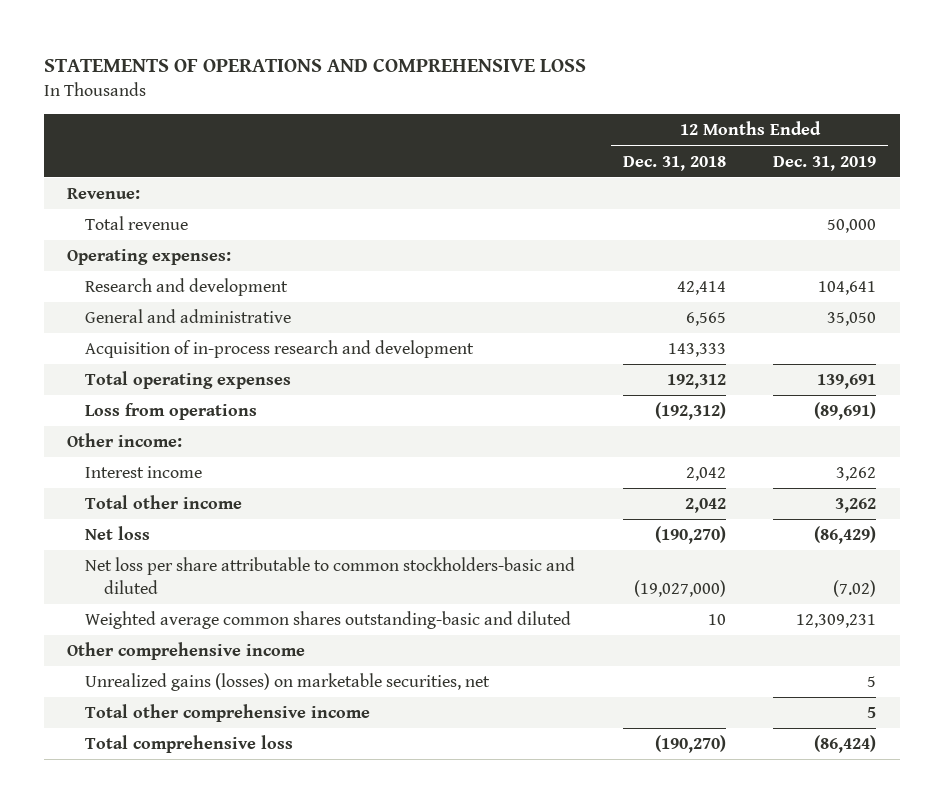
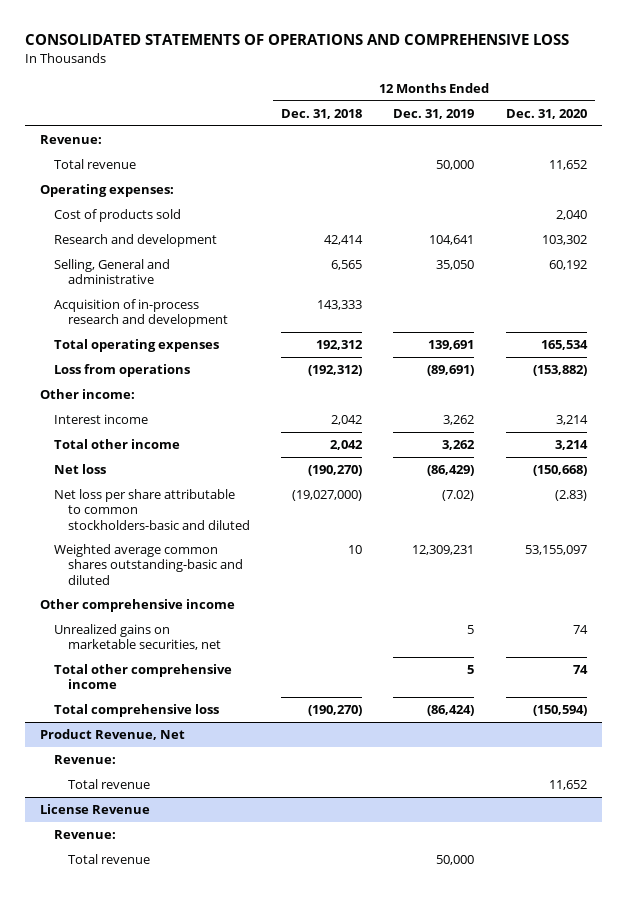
- STATEMENTS OF OPERATIONS AND COMPREHENSIVE LOSS
+ CONSOLIDATED STATEMENTS OF OPERATIONS AND COMPREHENSIVE LOSS
- | 12 Months Ended Dec. 31, 2018 | 12 Months Ended Dec. 31, 2019
+ | 12 Months Ended Dec. 31, 2018 | 12 Months Ended Dec. 31, 2019 | 12 Months Ended Dec. 31, 2020
+ Cost of products sold | | | 2,040
- General and administrative | 6,565 | 35,050
+ Selling, General and administrative | 6,565 | 35,050 | 60,192
- Unrealized gains (losses) on marketable securities, net | | 5
+ Unrealized gains on marketable securities, net | | 5 | 74
+ Product Revenue, Net
+ Revenue:
+ Total revenue | | | 11,652
+ License Revenue
+ Revenue:
+ Total revenue | | 50,000 |

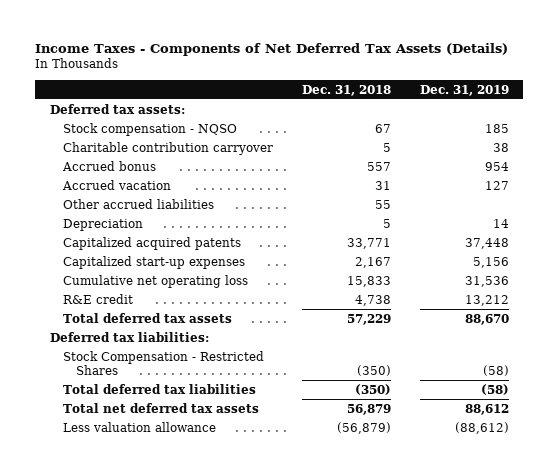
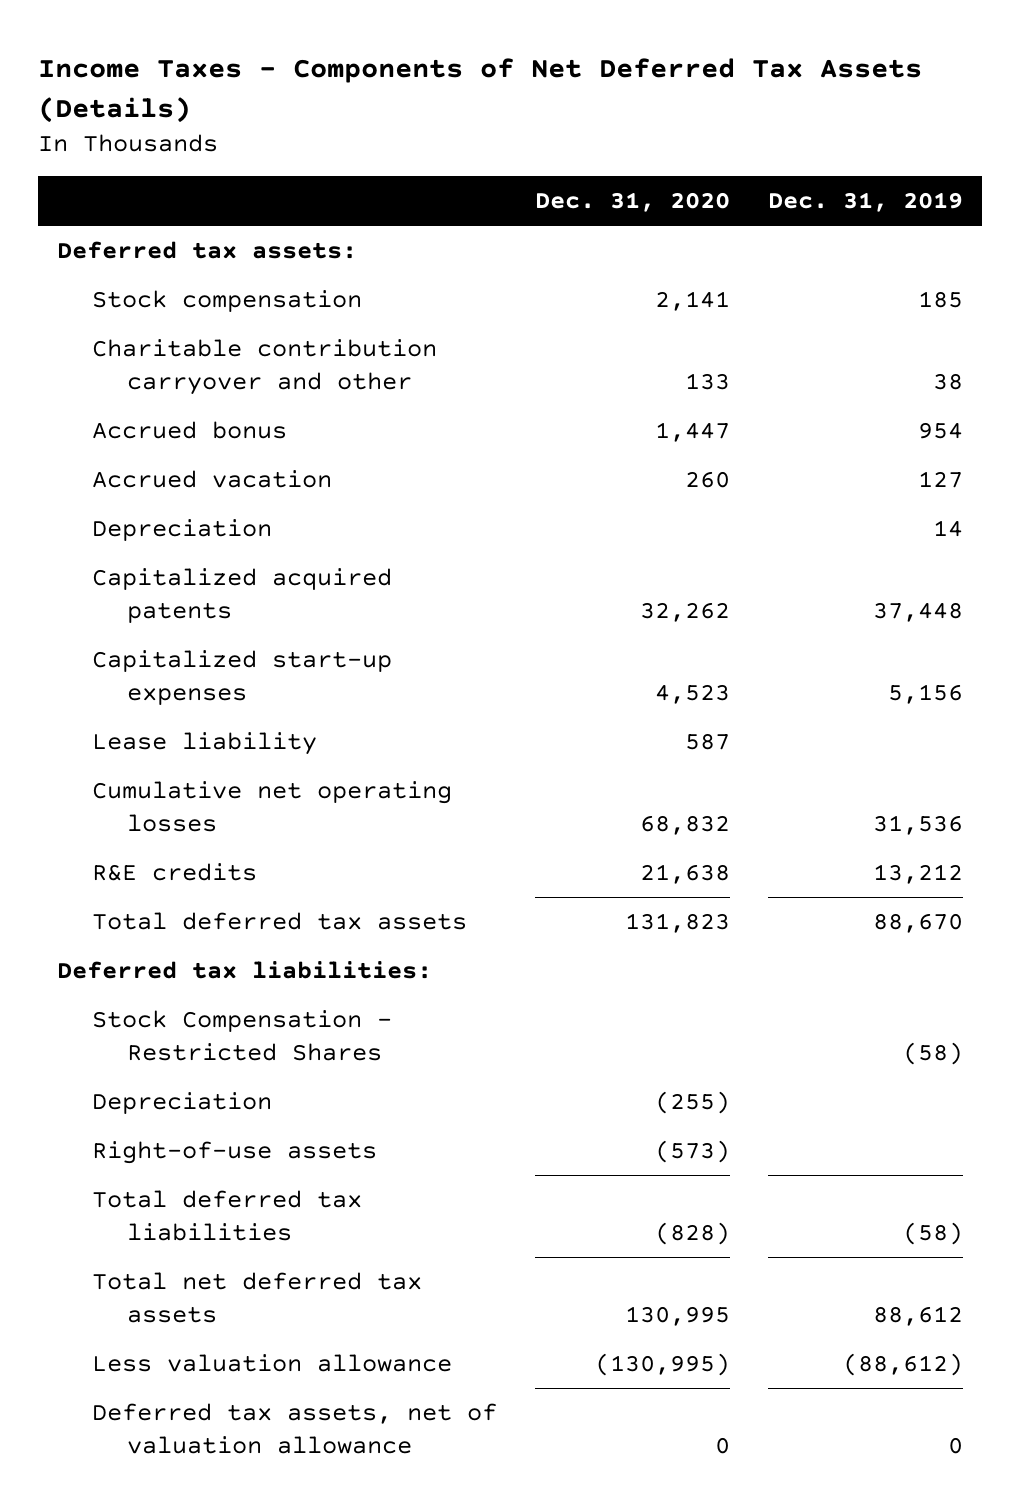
- | Dec. 31, 2018 | Dec. 31, 2019
+ | Dec. 31, 2020 | Dec. 31, 2019
- Stock compensation - NQSO | 67 | 185
- Charitable contribution carryover | 5 | 38
+ Stock compensation | 2,141 | 185
+ Charitable contribution carryover and other | 133 | 38
- Other accrued liabilities | 55 |
- Cumulative net operating loss | 15,833 | 31,536
- R&E credit | 4,738 | 13,212
+ Lease liability | 587 |
+ Cumulative net operating losses | 68,832 | 31,536
+ R&E credits | 21,638 | 13,212
+ Depreciation | (255) |
+ Right-of-use assets | (573) |
+ Deferred tax assets, net of valuation allowance | 0 | 0

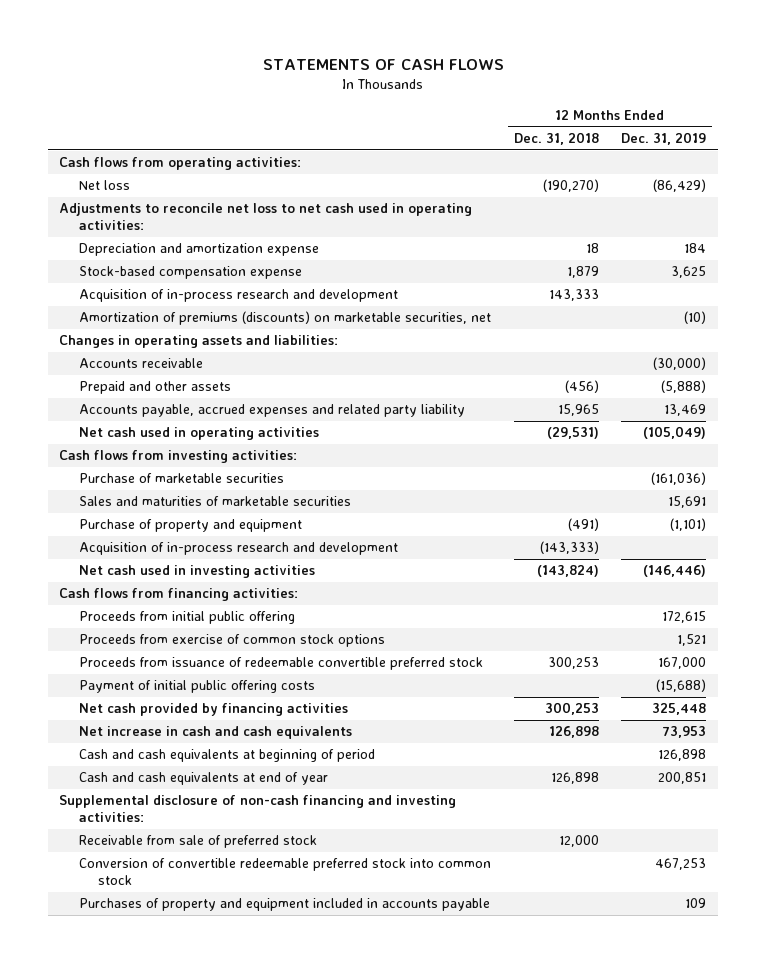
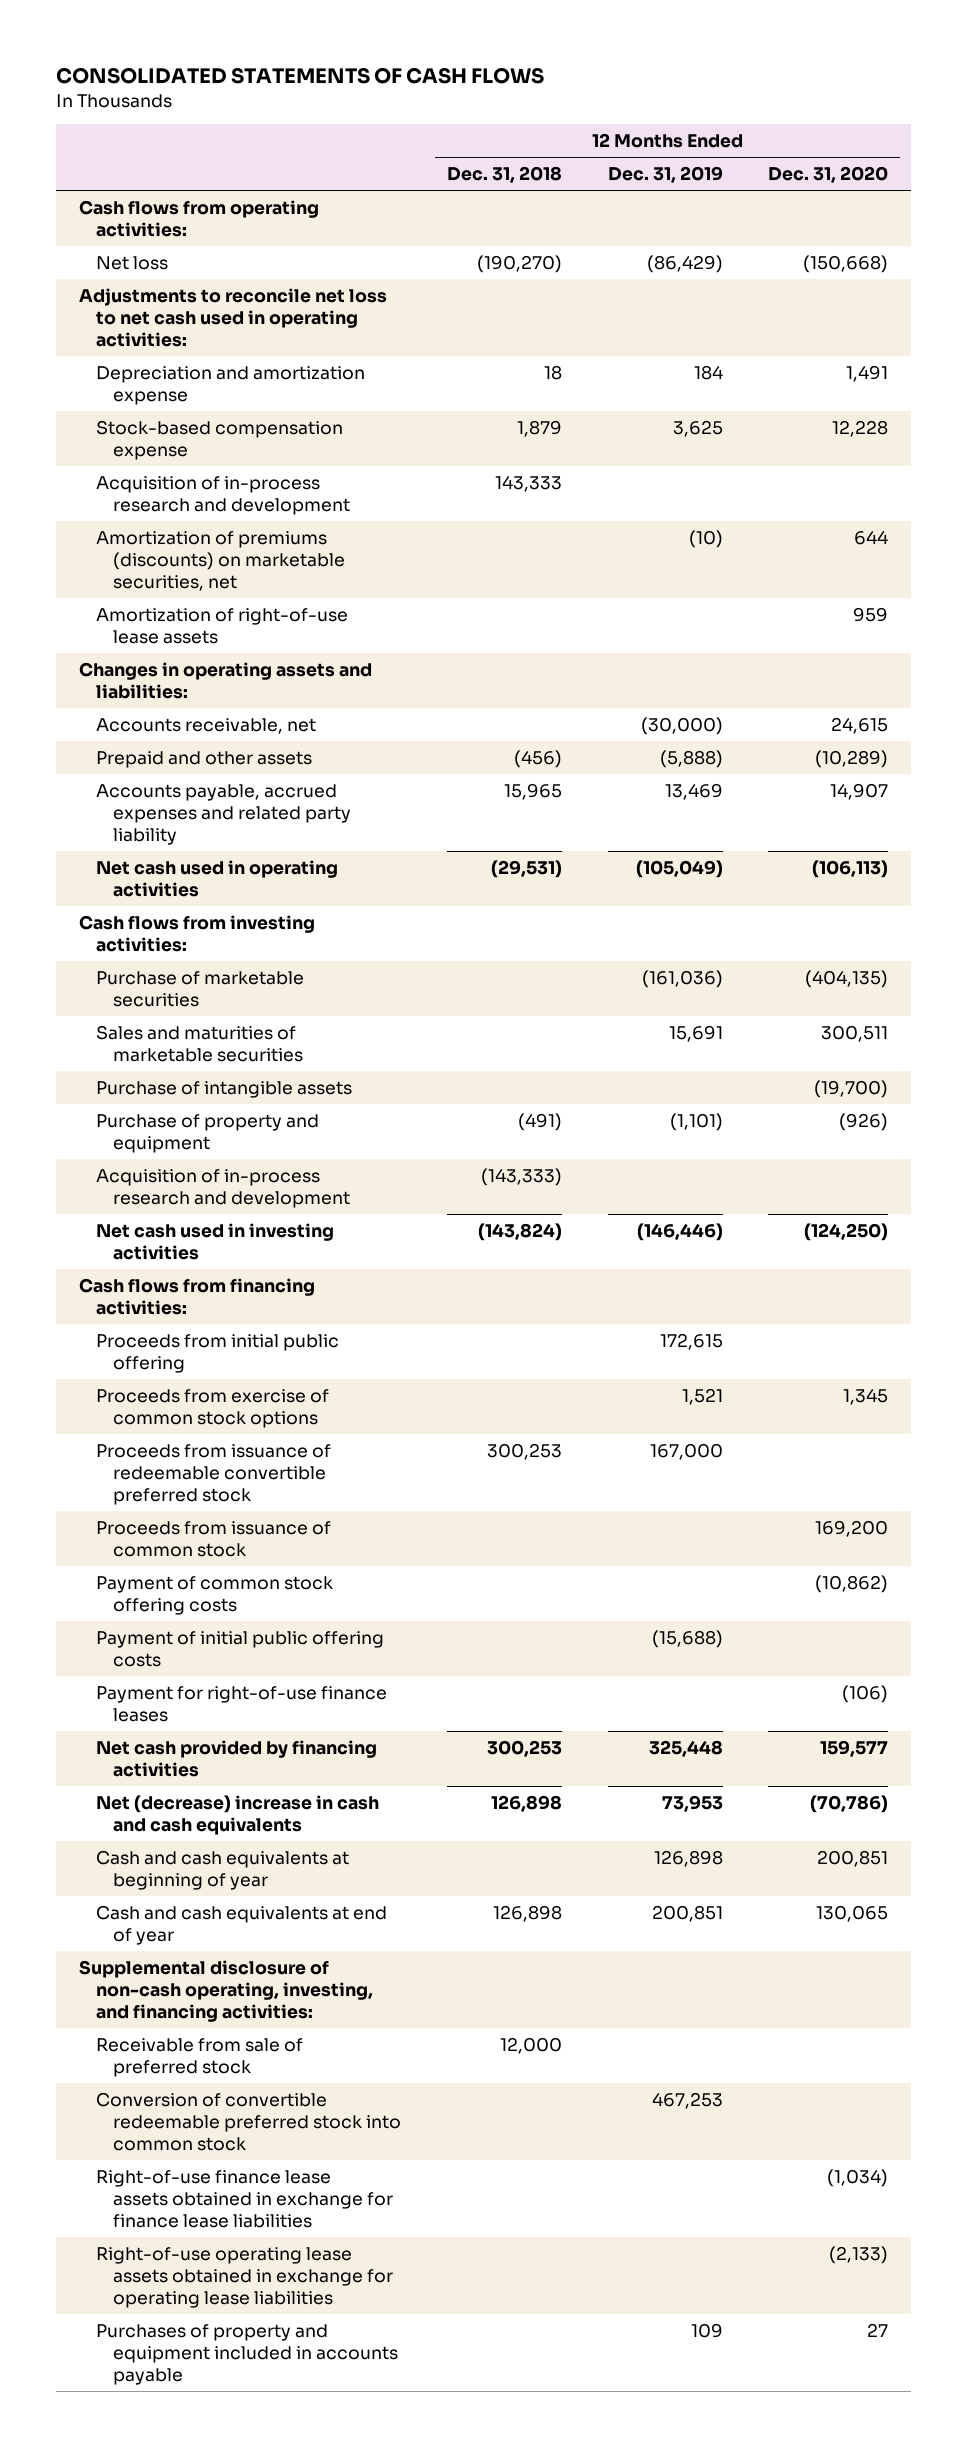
- STATEMENTS OF CASH FLOWS
+ CONSOLIDATED STATEMENTS OF CASH FLOWS
- | 12 Months Ended Dec. 31, 2018 | 12 Months Ended Dec. 31, 2019
+ | 12 Months Ended Dec. 31, 2018 | 12 Months Ended Dec. 31, 2019 | 12 Months Ended Dec. 31, 2020
+ Amortization of right-of-use lease assets | | | 959
- Accounts receivable | | (30,000)
+ Accounts receivable, net | | (30,000) | 24,615
+ Purchase of intangible assets | | | (19,700)
+ Proceeds from issuance of common stock | | | 169,200
+ Payment of common stock offering costs | | | (10,862)
+ Payment for right-of-use finance leases | | | (106)
- Net increase in cash and cash equivalents | 126,898 | 73,953
- Cash and cash equivalents at beginning of period | | 126,898
+ Net (decrease) increase in cash and cash equivalents | 126,898 | 73,953 | (70,786)
+ Cash and cash equivalents at beginning of year | | 126,898 | 200,851
- Supplemental disclosure of non-cash financing and investing activities:
+ Supplemental disclosure of non-cash operating, investing, and financing activities:
+ Right-of-use finance lease assets obtained in exchange for finance lease liabilities | | | (1,034)
+ Right-of-use operating lease assets obtained in exchange for operating lease liabilities | | | (2,133)

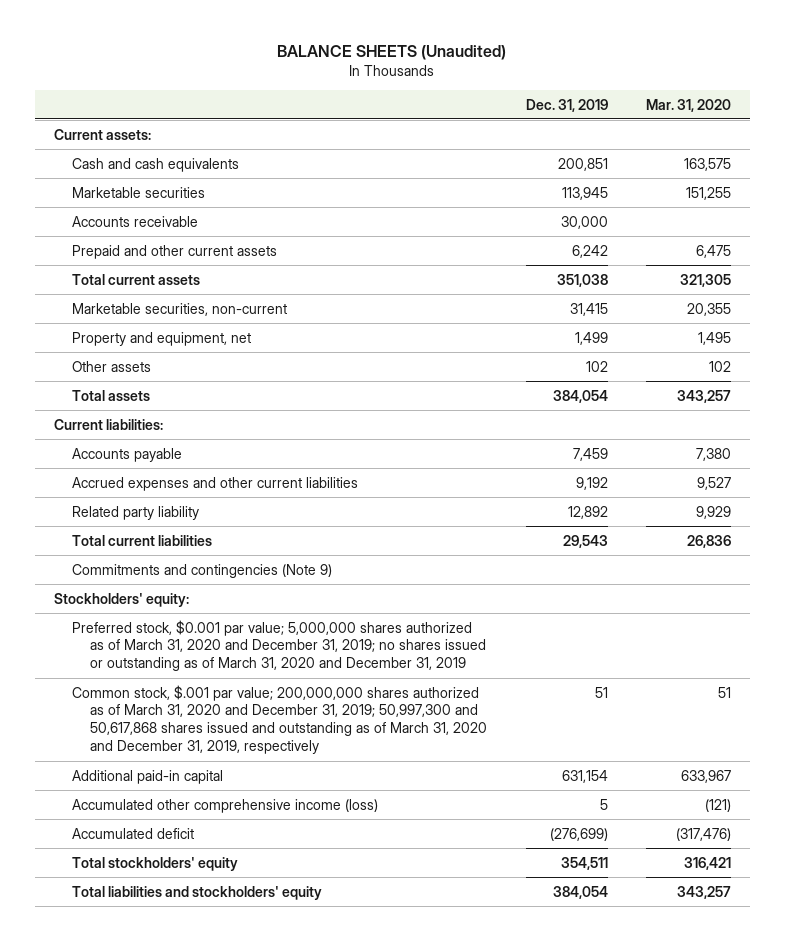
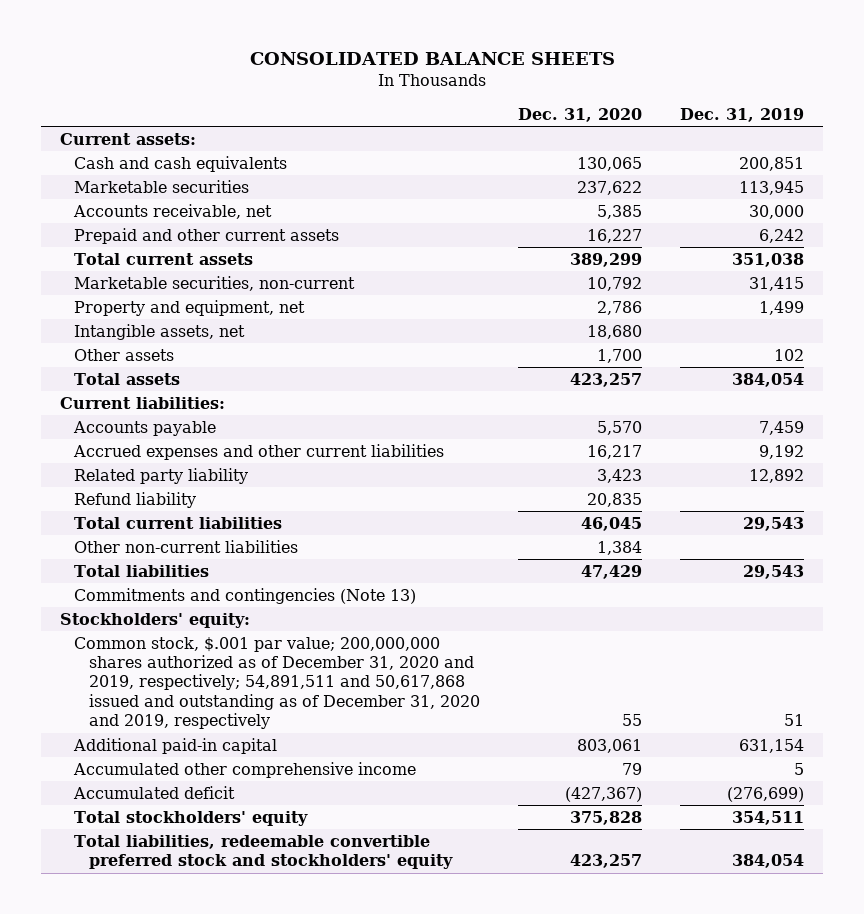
- BALANCE SHEETS (Unaudited)
+ CONSOLIDATED BALANCE SHEETS
- | Dec. 31, 2019 | Mar. 31, 2020
+ | Dec. 31, 2020 | Dec. 31, 2019
- Accounts receivable | 30,000 |
+ Accounts receivable, net | 5,385 | 30,000
+ Intangible assets, net | 18,680 |
+ Refund liability | 20,835 |
- Commitments and contingencies (Note 9)
+ Other non-current liabilities | 1,384 |
+ Total liabilities | 47,429 | 29,543
+ Commitments and contingencies (Note 13)
- Preferred stock, $0.001 par value; 5,000,000 shares authorized as of March 31, 2020 and December 31, 2019; no shares issued or outstanding as of March 31, 2020 and December 31, 2019
- Common stock, $.001 par value; 200,000,000 shares authorized as of March 31, 2020 and December 31, 2019; 50,997,300 and 50,617,868 shares issued and outstanding as of March 31, 2020 and December 31, 2019, respectively | 51 | 51
+ Common stock, $.001 par value; 200,000,000 shares authorized as of December 31, 2020 and 2019, respectively; 54,891,511 and 50,617,868 issued and outstanding as of December 31, 2020 and 2019, respectively | 55 | 51
- Accumulated other comprehensive income (loss) | 5 | (121)
+ Accumulated other comprehensive income | 79 | 5
- Total liabilities and stockholders' equity | 384,054 | 343,257
+ Total liabilities, redeemable convertible preferred stock and stockholders' equity | 423,257 | 384,054

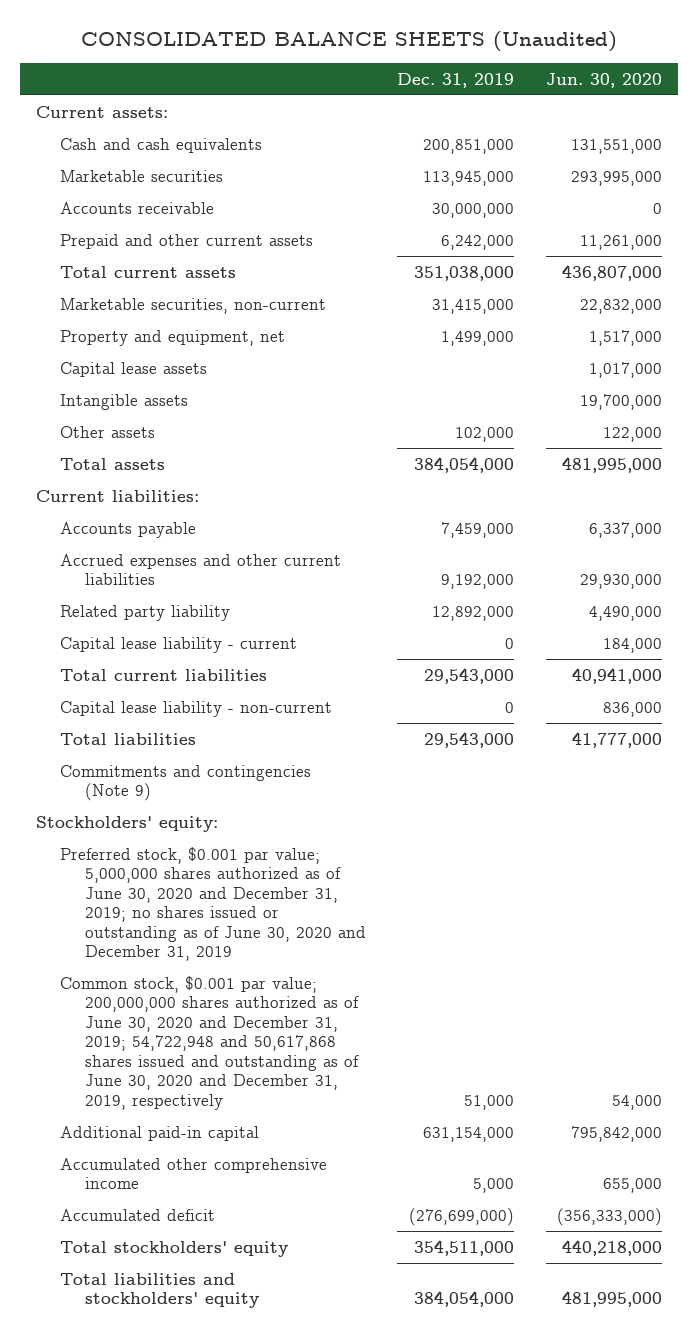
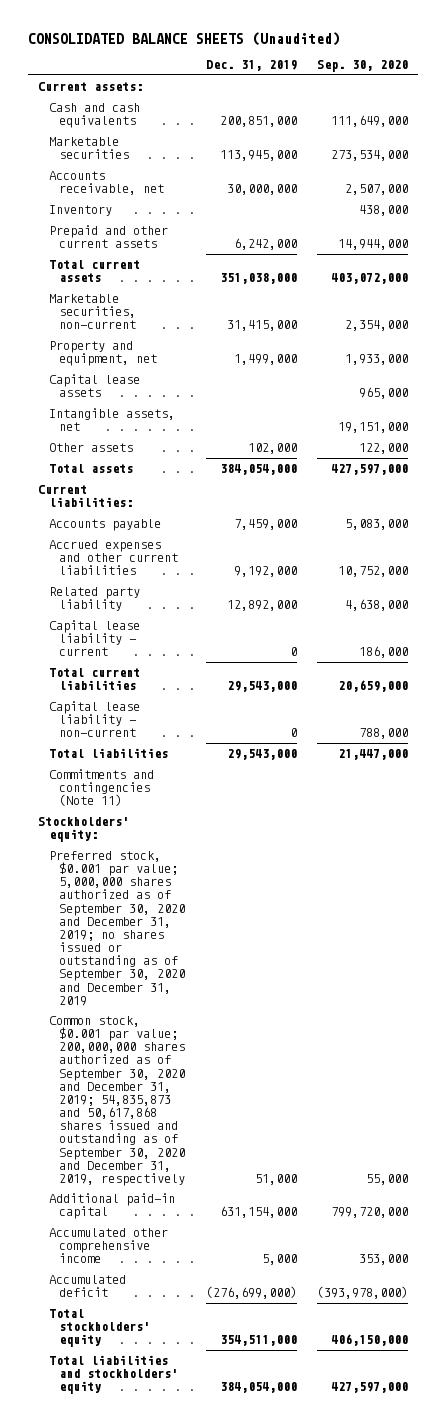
- | Dec. 31, 2019 | Jun. 30, 2020
+ | Dec. 31, 2019 | Sep. 30, 2020
- Accounts receivable | 30,000,000 | 0
+ Accounts receivable, net | 30,000,000 | 2,507,000
+ Inventory | | 438,000
- Intangible assets | | 19,700,000
+ Intangible assets, net | | 19,151,000
- Commitments and contingencies (Note 9)
+ Commitments and contingencies (Note 11)
- Preferred stock, $0.001 par value; 5,000,000 shares authorized as of June 30, 2020 and December 31, 2019; no shares issued or outstanding as of June 30, 2020 and December 31, 2019
- Common stock, $0.001 par value; 200,000,000 shares authorized as of June 30, 2020 and December 31, 2019; 54,722,948 and 50,617,868 shares issued and outstanding as of June 30, 2020 and December 31, 2019, respectively | 51,000 | 54,000
+ Preferred stock, $0.001 par value; 5,000,000 shares authorized as of September 30, 2020 and December 31, 2019; no shares issued or outstanding as of September 30, 2020 and December 31, 2019
+ Common stock, $0.001 par value; 200,000,000 shares authorized as of September 30, 2020 and December 31, 2019; 54,835,873 and 50,617,868 shares issued and outstanding as of September 30, 2020 and December 31, 2019, respectively | 51,000 | 55,000

